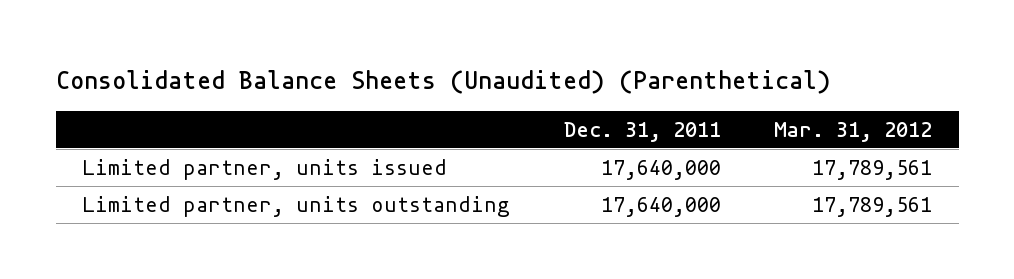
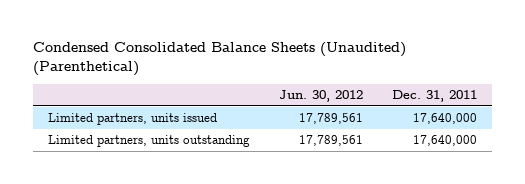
- Consolidated Balance Sheets (Unaudited) (Parenthetical)
+ Condensed Consolidated Balance Sheets (Unaudited) (Parenthetical)
- | Dec. 31, 2011 | Mar. 31, 2012
+ | Jun. 30, 2012 | Dec. 31, 2011
- Limited partner, units issued | 17,640,000 | 17,789,561
- Limited partner, units outstanding | 17,640,000 | 17,789,561
+ Limited partners, units issued | 17,789,561 | 17,640,000
+ Limited partners, units outstanding | 17,789,561 | 17,640,000

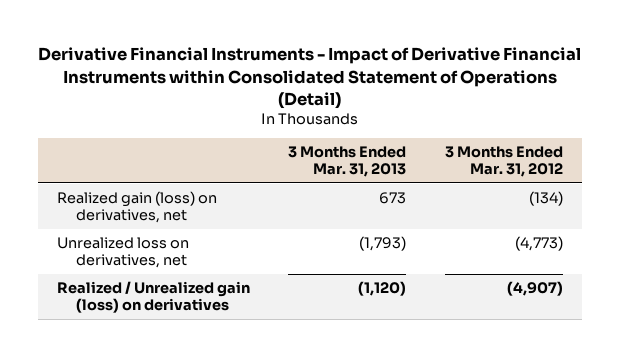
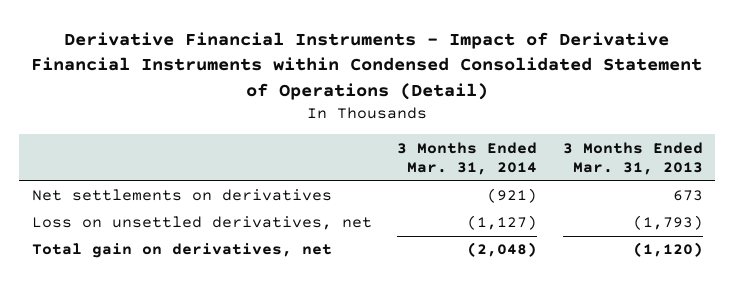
- Derivative Financial Instruments - Impact of Derivative Financial Instruments within Consolidated Statement of Operations (Detail)
+ Derivative Financial Instruments - Impact of Derivative Financial Instruments within Condensed Consolidated Statement of Operations (Detail)
- | 3 Months Ended Mar. 31, 2013 | 3 Months Ended Mar. 31, 2012
+ | 3 Months Ended Mar. 31, 2014 | 3 Months Ended Mar. 31, 2013
- Realized gain (loss) on derivatives, net | 673 | (134)
- Unrealized loss on derivatives, net | (1,793) | (4,773)
- Realized / Unrealized gain (loss) on derivatives | (1,120) | (4,907)
+ Net settlements on derivatives | (921) | 673
+ Loss on unsettled derivatives, net | (1,127) | (1,793)
+ Total gain on derivatives, net | (2,048) | (1,120)

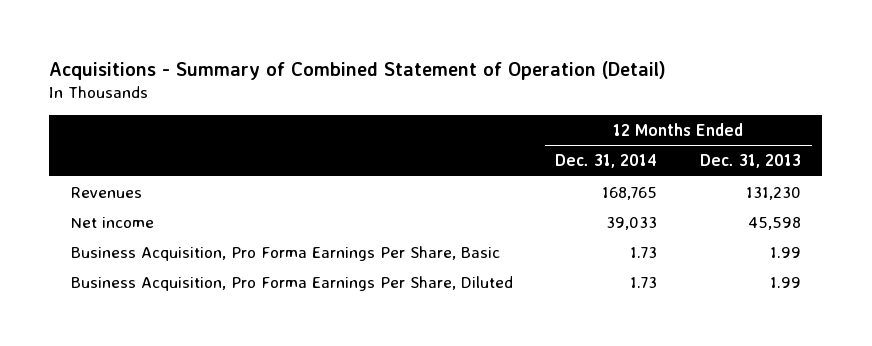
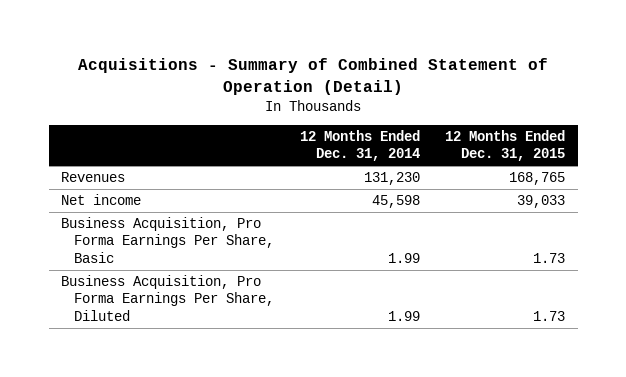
- | 12 Months Ended Dec. 31, 2014 | 12 Months Ended Dec. 31, 2013
+ | 12 Months Ended Dec. 31, 2014 | 12 Months Ended Dec. 31, 2015
- Revenues | 168,765 | 131,230
- Net income | 39,033 | 45,598
- Business Acquisition, Pro Forma Earnings Per Share, Basic | 1.73 | 1.99
- Business Acquisition, Pro Forma Earnings Per Share, Diluted | 1.73 | 1.99
+ Revenues | 131,230 | 168,765
+ Net income | 45,598 | 39,033
+ Business Acquisition, Pro Forma Earnings Per Share, Basic | 1.99 | 1.73
+ Business Acquisition, Pro Forma Earnings Per Share, Diluted | 1.99 | 1.73

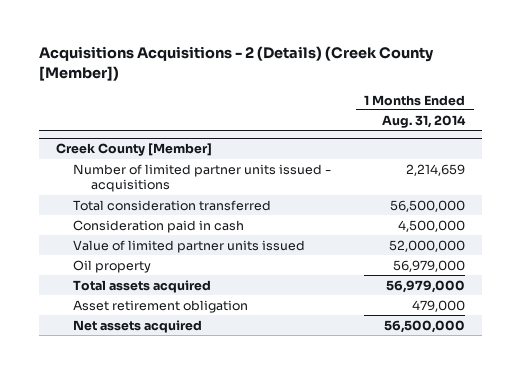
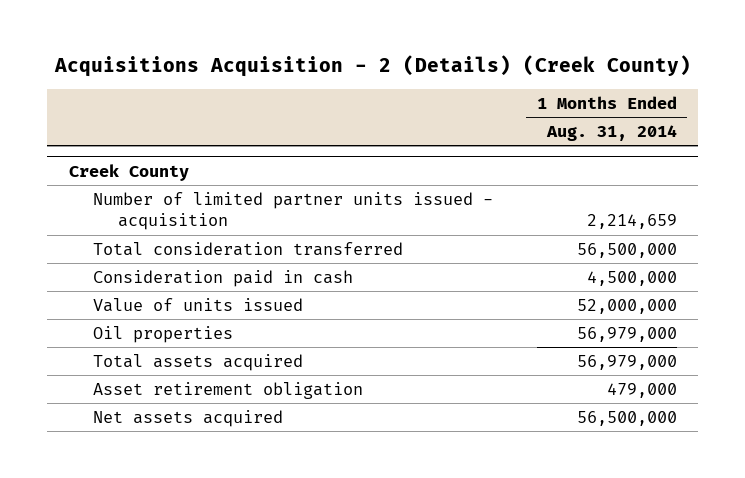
- Acquisitions Acquisitions - 2 (Details) (Creek County [Member])
+ Acquisitions Acquisition - 2 (Details) (Creek County)
- Creek County [Member]
- Number of limited partner units issued - acquisitions | 2,214,659
+ Creek County
+ Number of limited partner units issued - acquisition | 2,214,659
- Value of limited partner units issued | 52,000,000
- Oil property | 56,979,000
+ Value of units issued | 52,000,000
+ Oil properties | 56,979,000

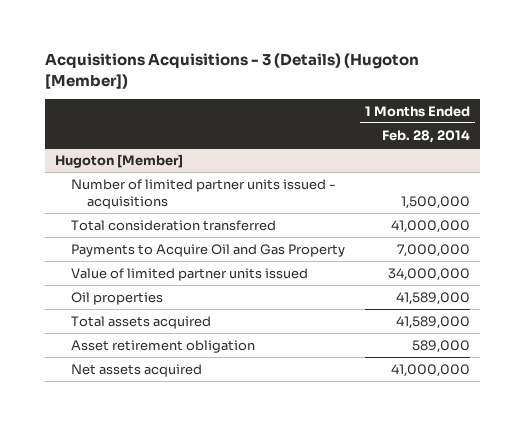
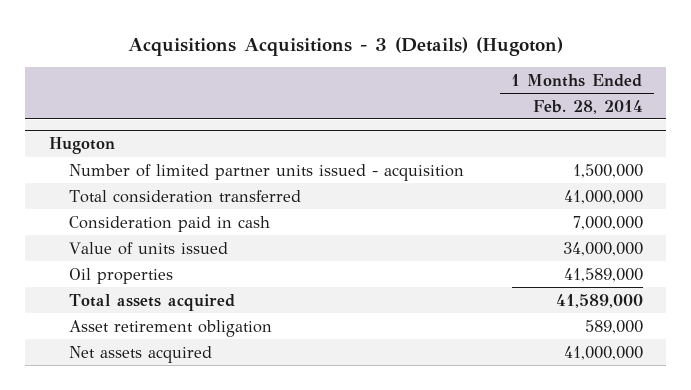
- Acquisitions Acquisitions - 3 (Details) (Hugoton [Member])
+ Acquisitions Acquisitions - 3 (Details) (Hugoton)
- Hugoton [Member]
- Number of limited partner units issued - acquisitions | 1,500,000
+ Hugoton
+ Number of limited partner units issued - acquisition | 1,500,000
- Payments to Acquire Oil and Gas Property | 7,000,000
- Value of limited partner units issued | 34,000,000
+ Consideration paid in cash | 7,000,000
+ Value of units issued | 34,000,000

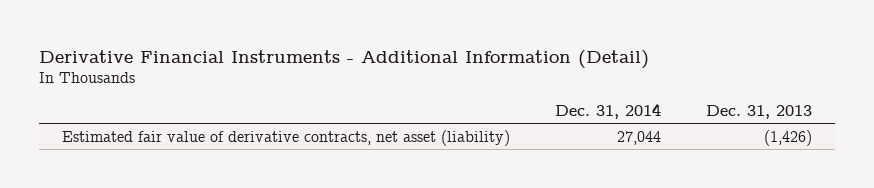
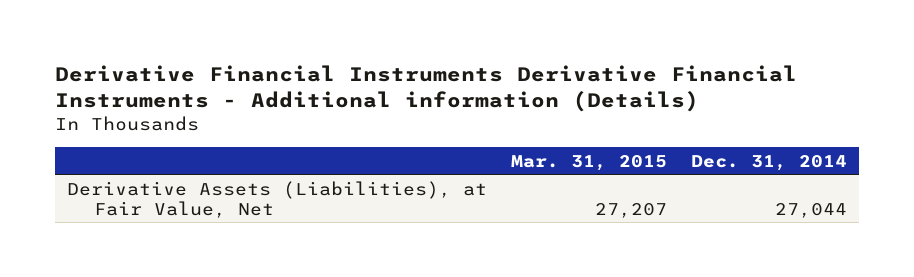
- Derivative Financial Instruments - Additional Information (Detail)
+ Derivative Financial Instruments Derivative Financial Instruments - Additional information (Details)
- | Dec. 31, 2014 | Dec. 31, 2013
+ | Mar. 31, 2015 | Dec. 31, 2014
- Estimated fair value of derivative contracts, net asset (liability) | 27,044 | (1,426)
+ Derivative Assets (Liabilities), at Fair Value, Net | 27,207 | 27,044

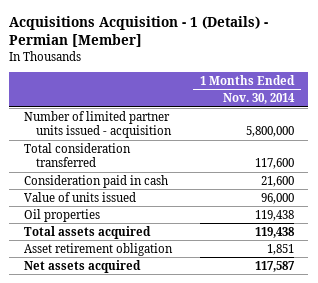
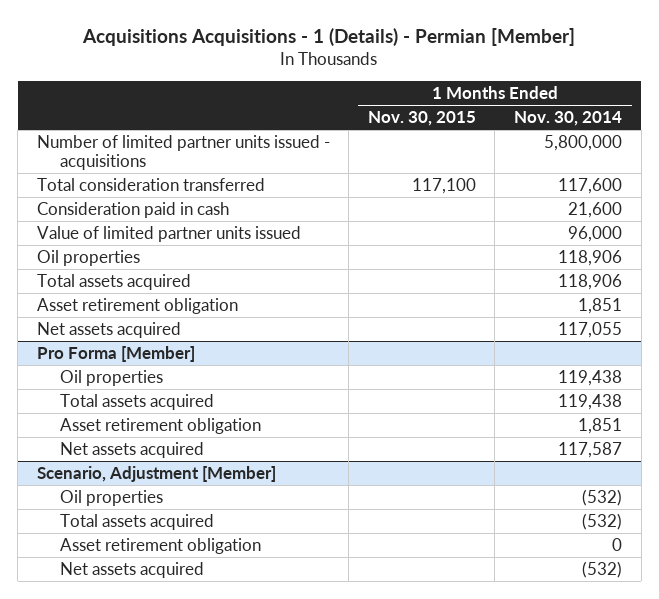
- Acquisitions Acquisition - 1 (Details) - Permian [Member]
+ Acquisitions Acquisitions - 1 (Details) - Permian [Member]
- | 1 Months Ended Nov. 30, 2014
+ | 1 Months Ended Nov. 30, 2015 | 1 Months Ended Nov. 30, 2014
- Number of limited partner units issued - acquisition | 5,800,000
+ Number of limited partner units issued - acquisitions | | 5,800,000
- Value of units issued | 96,000
+ Value of limited partner units issued | | 96,000
+ Oil properties | | 118,906
+ Total assets acquired | | 118,906
+ Asset retirement obligation | | 1,851
+ Net assets acquired | | 117,055
+ Pro Forma [Member]
+ Scenario, Adjustment [Member]
+ Oil properties | | (532)
+ Total assets acquired | | (532)
+ Asset retirement obligation | | 0
+ Net assets acquired | | (532)

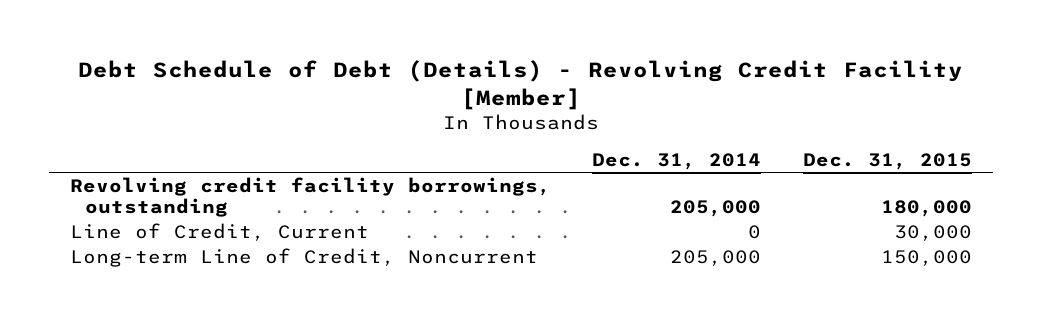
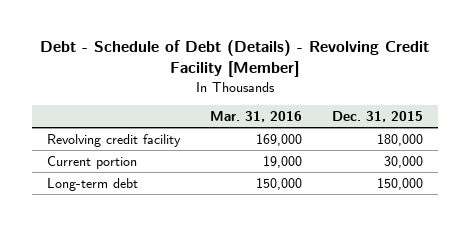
- Debt Schedule of Debt (Details) - Revolving Credit Facility [Member]
+ Debt - Schedule of Debt (Details) - Revolving Credit Facility [Member]
- | Dec. 31, 2014 | Dec. 31, 2015
+ | Mar. 31, 2016 | Dec. 31, 2015
- Revolving credit facility borrowings, outstanding | 205,000 | 180,000
- Line of Credit, Current | 0 | 30,000
- Long-term Line of Credit, Noncurrent | 205,000 | 150,000
+ Revolving credit facility | 169,000 | 180,000
+ Current portion | 19,000 | 30,000
+ Long-term debt | 150,000 | 150,000

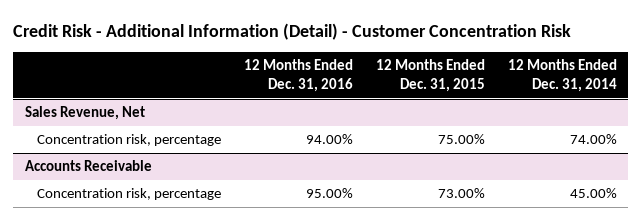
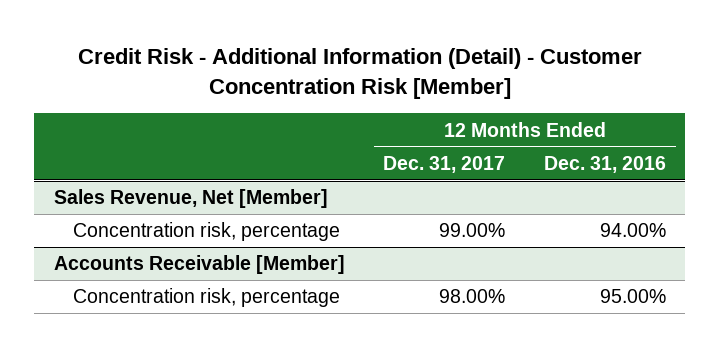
- Credit Risk - Additional Information (Detail) - Customer Concentration Risk
+ Credit Risk - Additional Information (Detail) - Customer Concentration Risk [Member]
- | 12 Months Ended Dec. 31, 2016 | 12 Months Ended Dec. 31, 2015 | 12 Months Ended Dec. 31, 2014
+ | 12 Months Ended Dec. 31, 2017 | 12 Months Ended Dec. 31, 2016
- Sales Revenue, Net
+ Sales Revenue, Net [Member]
- Accounts Receivable
+ Accounts Receivable [Member]

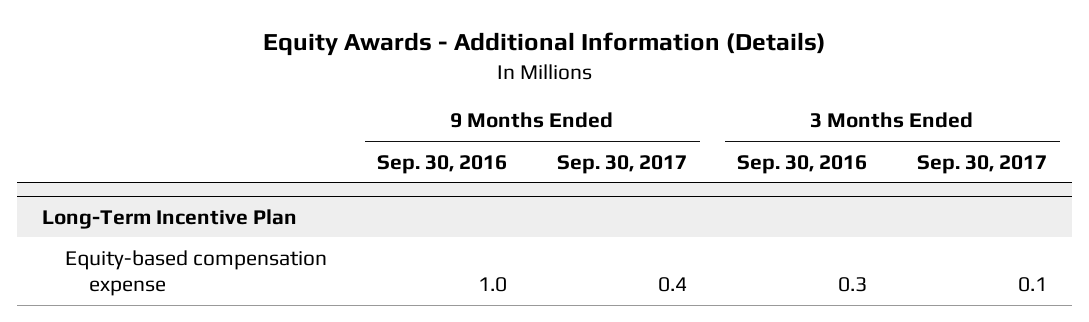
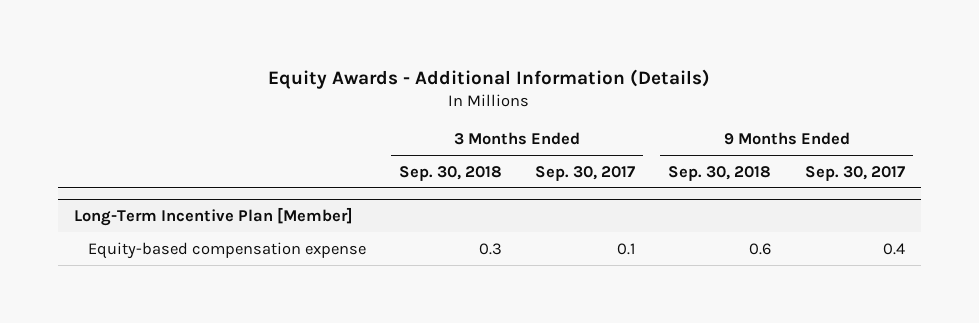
- | 9 Months Ended Sep. 30, 2016 | 9 Months Ended Sep. 30, 2017 | 3 Months Ended Sep. 30, 2016 | 3 Months Ended Sep. 30, 2017
+ | 3 Months Ended Sep. 30, 2018 | 3 Months Ended Sep. 30, 2017 | 9 Months Ended Sep. 30, 2018 | 9 Months Ended Sep. 30, 2017
- Long-Term Incentive Plan
+ Long-Term Incentive Plan [Member]

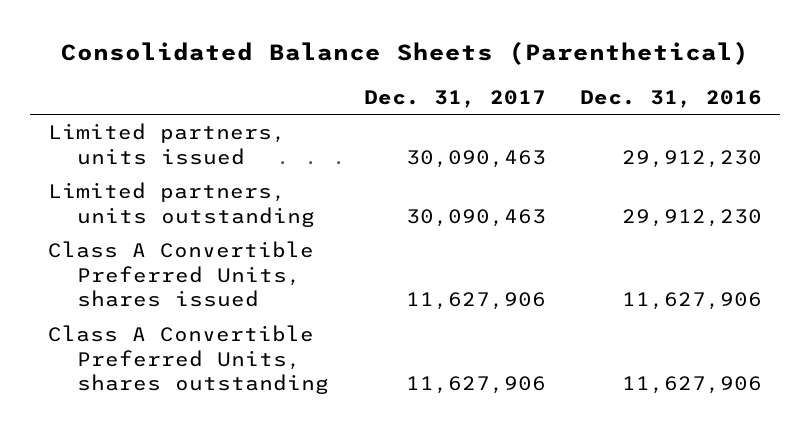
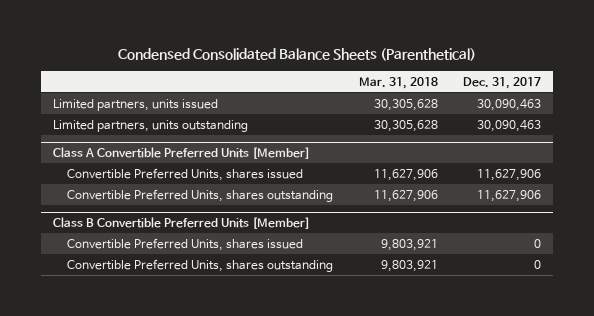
- Consolidated Balance Sheets (Parenthetical)
+ Condensed Consolidated Balance Sheets (Parenthetical)
- | Dec. 31, 2017 | Dec. 31, 2016
+ | Mar. 31, 2018 | Dec. 31, 2017
- Class A Convertible Preferred Units, shares issued | 11,627,906 | 11,627,906
- Class A Convertible Preferred Units, shares outstanding | 11,627,906 | 11,627,906
+ Class A Convertible Preferred Units [Member]
+ Convertible Preferred Units, shares issued | 11,627,906 | 11,627,906
+ Convertible Preferred Units, shares outstanding | 11,627,906 | 11,627,906
+ Class B Convertible Preferred Units [Member]
+ Convertible Preferred Units, shares issued | 9,803,921 | 0
+ Convertible Preferred Units, shares outstanding | 9,803,921 | 0

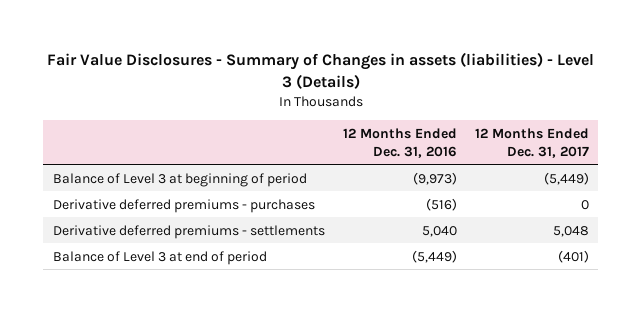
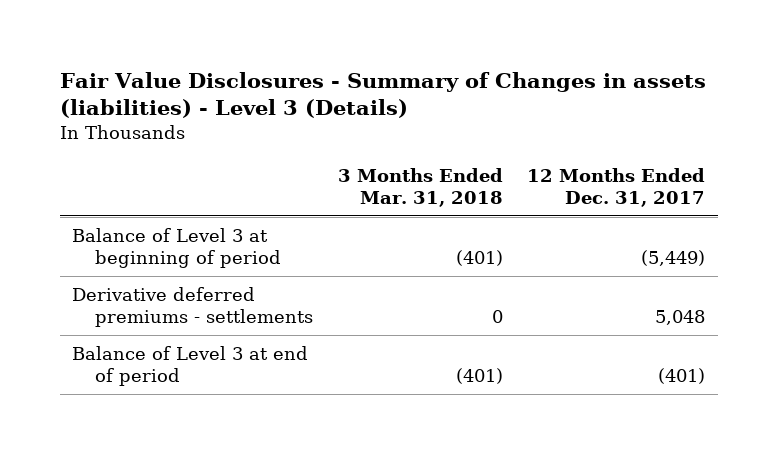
- | 12 Months Ended Dec. 31, 2016 | 12 Months Ended Dec. 31, 2017
+ | 3 Months Ended Mar. 31, 2018 | 12 Months Ended Dec. 31, 2017
- Derivative deferred premiums - purchases | (516) | 0

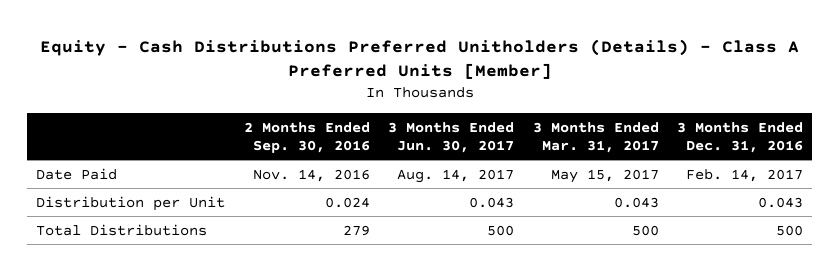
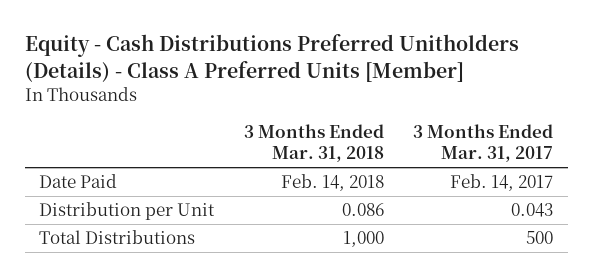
- | 2 Months Ended Sep. 30, 2016 | 3 Months Ended Jun. 30, 2017 | 3 Months Ended Mar. 31, 2017 | 3 Months Ended Dec. 31, 2016
+ | 3 Months Ended Mar. 31, 2018 | 3 Months Ended Mar. 31, 2017
- Date Paid | Nov. 14, 2016 | Aug. 14, 2017 | May 15, 2017 | Feb. 14, 2017
+ Date Paid | Feb. 14, 2018 | Feb. 14, 2017

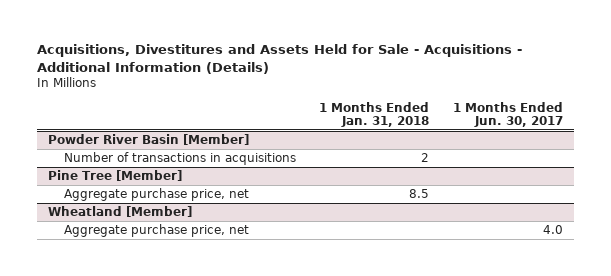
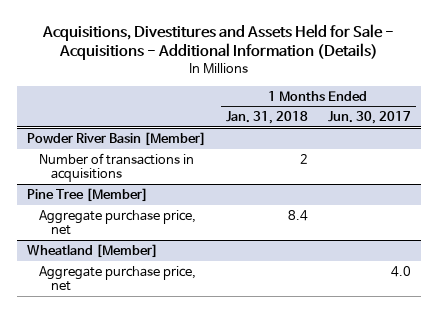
@ Pine Tree [Member]
- Aggregate purchase price, net | 8.5 |
+ Aggregate purchase price, net | 8.4 |

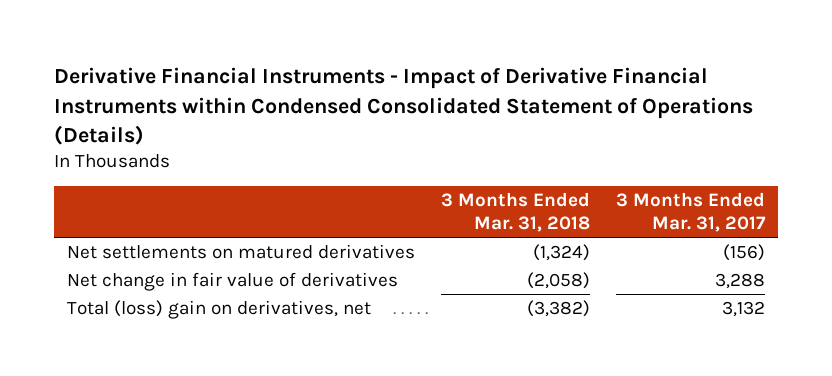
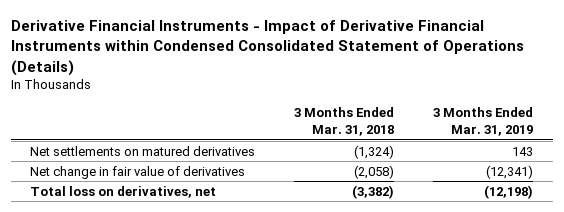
- | 3 Months Ended Mar. 31, 2018 | 3 Months Ended Mar. 31, 2017
+ | 3 Months Ended Mar. 31, 2018 | 3 Months Ended Mar. 31, 2019
- Total (loss) gain on derivatives, net | (3,382) | 3,132
+ Total loss on derivatives, net | (3,382) | (12,198)

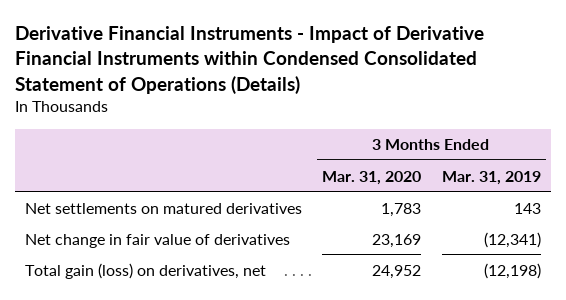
- | 3 Months Ended Mar. 31, 2018 | 3 Months Ended Mar. 31, 2019
+ | 3 Months Ended Mar. 31, 2020 | 3 Months Ended Mar. 31, 2019
- Total loss on derivatives, net | (3,382) | (12,198)
+ Total gain (loss) on derivatives, net | 24,952 | (12,198)

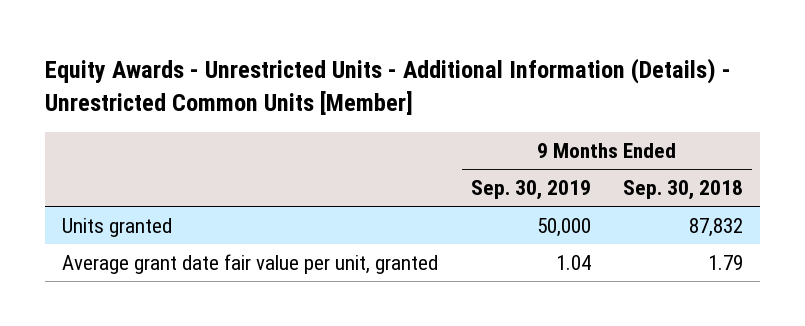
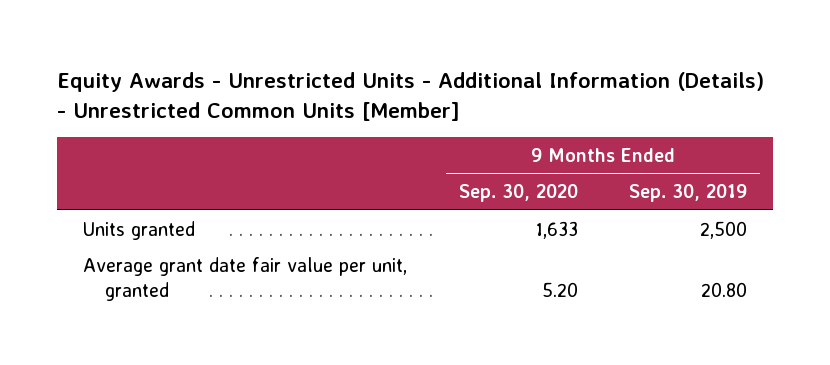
- | 9 Months Ended Sep. 30, 2019 | 9 Months Ended Sep. 30, 2018
+ | 9 Months Ended Sep. 30, 2020 | 9 Months Ended Sep. 30, 2019
- Units granted | 50,000 | 87,832
- Average grant date fair value per unit, granted | 1.04 | 1.79
+ Units granted | 1,633 | 2,500
+ Average grant date fair value per unit, granted | 5.20 | 20.80

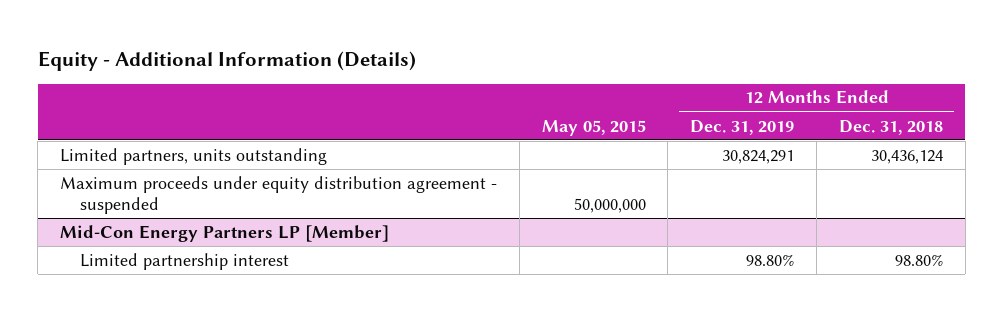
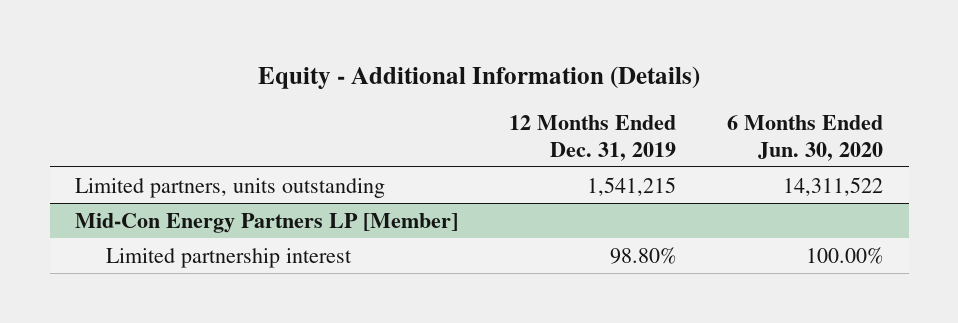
- | May 05, 2015 | 12 Months Ended Dec. 31, 2019 | 12 Months Ended Dec. 31, 2018
+ | 12 Months Ended Dec. 31, 2019 | 6 Months Ended Jun. 30, 2020
- Limited partners, units outstanding | | 30,824,291 | 30,436,124
- Maximum proceeds under equity distribution agreement - suspended | 50,000,000 | |
+ Limited partners, units outstanding | 1,541,215 | 14,311,522

